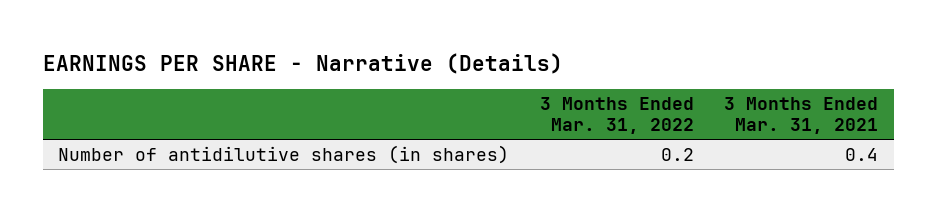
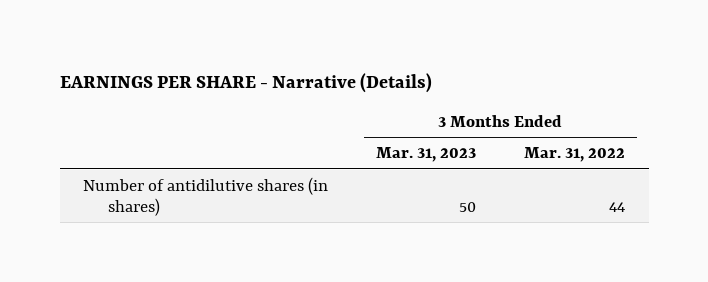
- | 3 Months Ended Mar. 31, 2022 | 3 Months Ended Mar. 31, 2021
+ | 3 Months Ended Mar. 31, 2023 | 3 Months Ended Mar. 31, 2022
- Number of antidilutive shares (in shares) | 0.2 | 0.4
+ Number of antidilutive shares (in shares) | 50 | 44

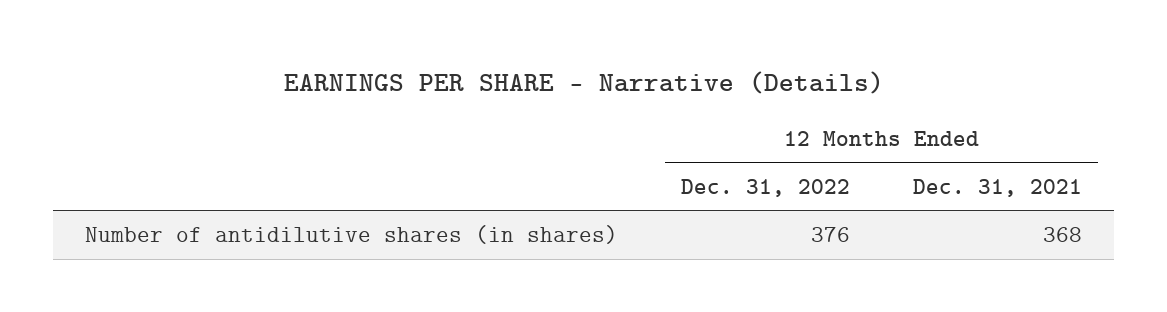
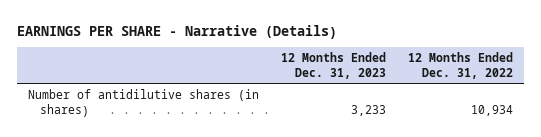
- | 12 Months Ended Dec. 31, 2022 | 12 Months Ended Dec. 31, 2021
+ | 12 Months Ended Dec. 31, 2023 | 12 Months Ended Dec. 31, 2022
- Number of antidilutive shares (in shares) | 376 | 368
+ Number of antidilutive shares (in shares) | 3,233 | 10,934

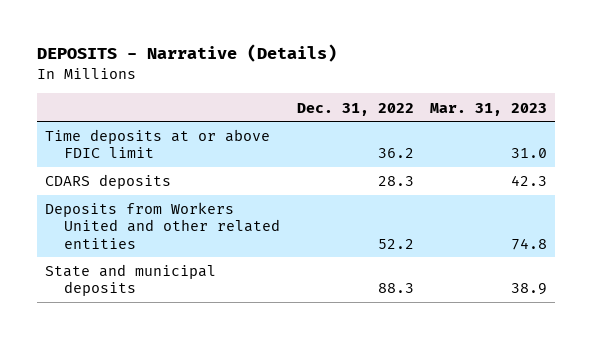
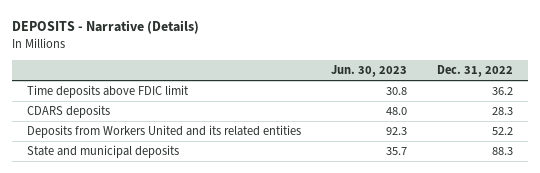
- | Dec. 31, 2022 | Mar. 31, 2023
+ | Jun. 30, 2023 | Dec. 31, 2022
- Time deposits at or above FDIC limit | 36.2 | 31.0
+ Time deposits above FDIC limit | 30.8 | 36.2
- Deposits from Workers United and other related entities | 52.2 | 74.8
+ Deposits from Workers United and its related entities | 92.3 | 52.2

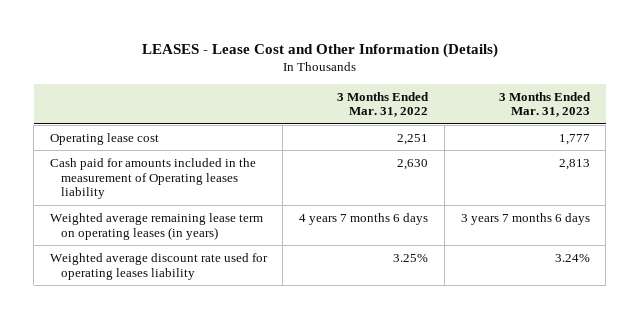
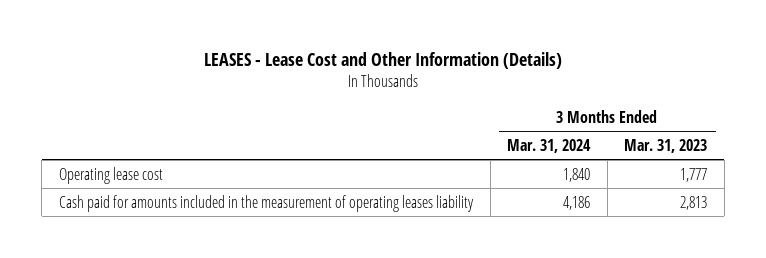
- | 3 Months Ended Mar. 31, 2022 | 3 Months Ended Mar. 31, 2023
+ | 3 Months Ended Mar. 31, 2024 | 3 Months Ended Mar. 31, 2023
- Cash paid for amounts included in the measurement of Operating leases liability | 2,630 | 2,813
- Weighted average remaining lease term on operating leases (in years) | 4 years 7 months 6 days | 3 years 7 months 6 days
- Weighted average discount rate used for operating leases liability | 3.25% | 3.24%
+ Cash paid for amounts included in the measurement of operating leases liability | 4,186 | 2,813

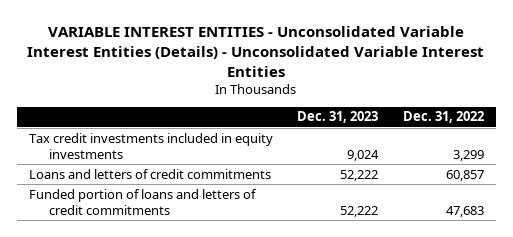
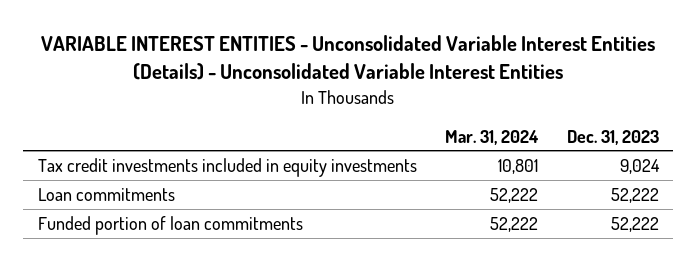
- | Dec. 31, 2023 | Dec. 31, 2022
+ | Mar. 31, 2024 | Dec. 31, 2023
- Loans and letters of credit commitments | 52,222 | 60,857
- Funded portion of loans and letters of credit commitments | 52,222 | 47,683
+ Loan commitments | 52,222 | 52,222
+ Funded portion of loan commitments | 52,222 | 52,222

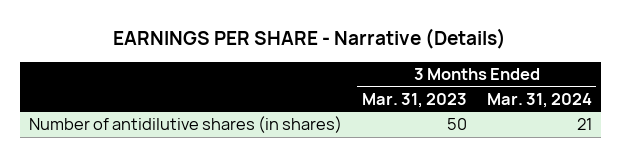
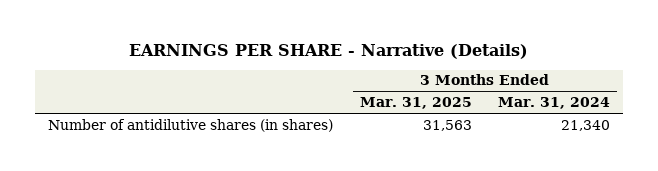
- | 3 Months Ended Mar. 31, 2023 | 3 Months Ended Mar. 31, 2024
+ | 3 Months Ended Mar. 31, 2025 | 3 Months Ended Mar. 31, 2024
- Number of antidilutive shares (in shares) | 50 | 21
+ Number of antidilutive shares (in shares) | 31,563 | 21,340

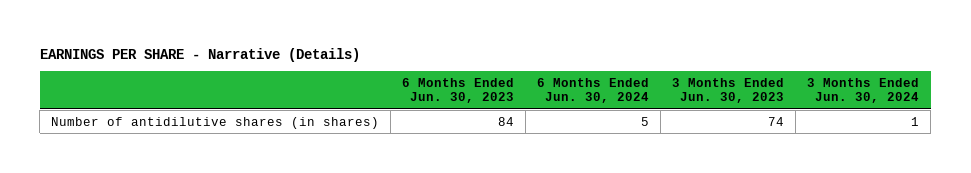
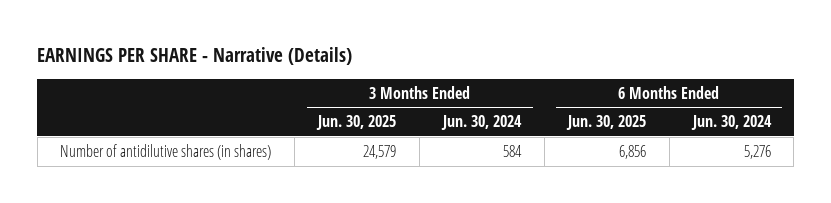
- | 6 Months Ended Jun. 30, 2023 | 6 Months Ended Jun. 30, 2024 | 3 Months Ended Jun. 30, 2023 | 3 Months Ended Jun. 30, 2024
+ | 3 Months Ended Jun. 30, 2025 | 3 Months Ended Jun. 30, 2024 | 6 Months Ended Jun. 30, 2025 | 6 Months Ended Jun. 30, 2024
- Number of antidilutive shares (in shares) | 84 | 5 | 74 | 1
+ Number of antidilutive shares (in shares) | 24,579 | 584 | 6,856 | 5,276

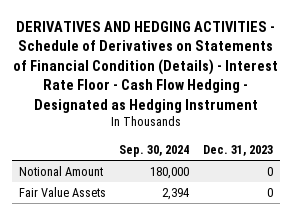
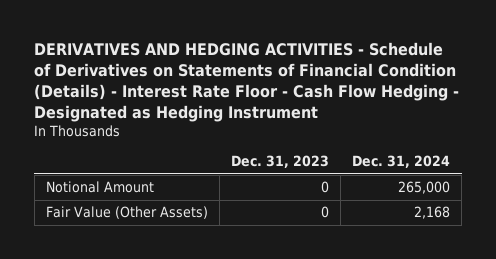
- | Sep. 30, 2024 | Dec. 31, 2023
+ | Dec. 31, 2023 | Dec. 31, 2024
- Fair Value Assets | 2,394 | 0
+ Fair Value (Other Assets) | 0 | 2,168

